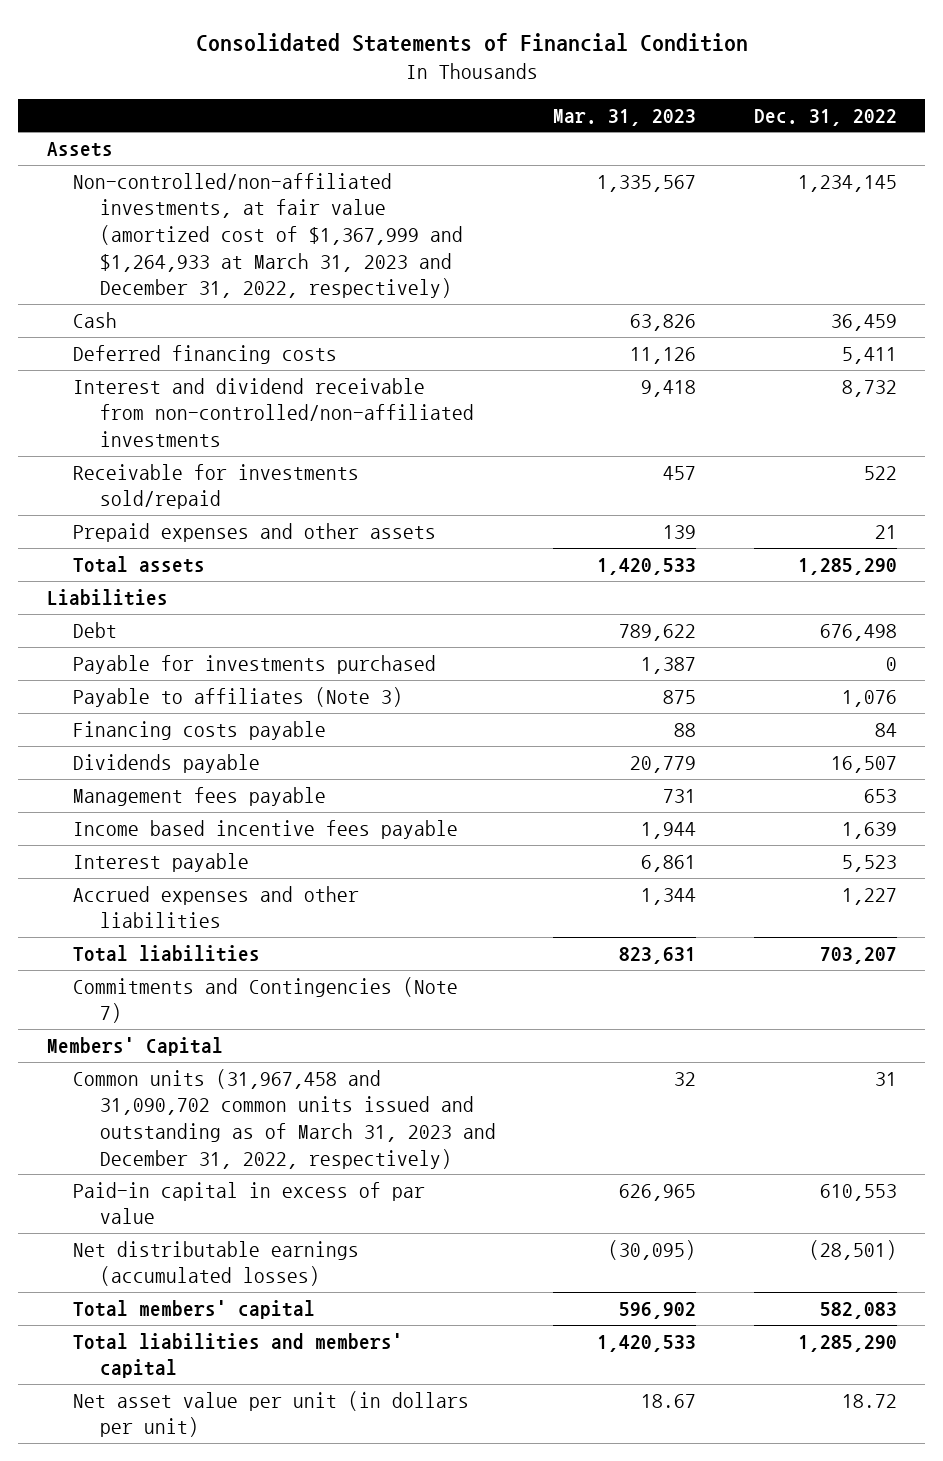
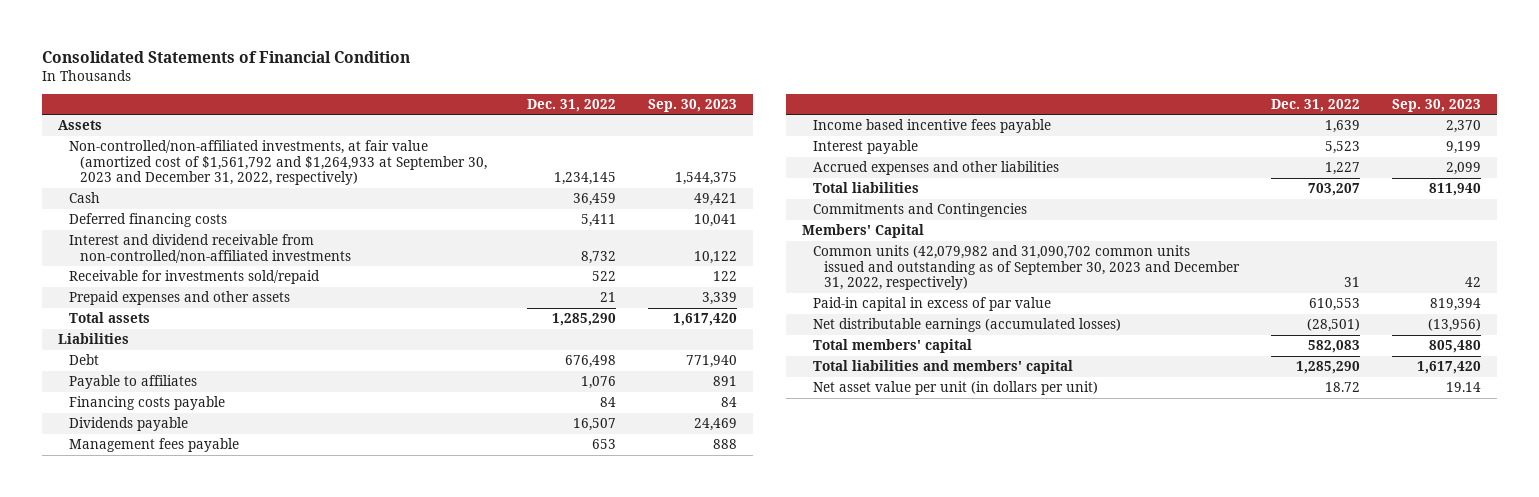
- | Mar. 31, 2023 | Dec. 31, 2022
+ | Dec. 31, 2022 | Sep. 30, 2023
- Non-controlled/non-affiliated investments, at fair value (amortized cost of $1,367,999 and $1,264,933 at March 31, 2023 and December 31, 2022, respectively) | 1,335,567 | 1,234,145
+ Non-controlled/non-affiliated investments, at fair value (amortized cost of $1,561,792 and $1,264,933 at September 30, 2023 and December 31, 2022, respectively) | 1,234,145 | 1,544,375
- Payable for investments purchased | 1,387 | 0
- Payable to affiliates (Note 3) | 875 | 1,076
+ Payable to affiliates | 1,076 | 891
- Commitments and Contingencies (Note 7)
+ Commitments and Contingencies
- Common units (31,967,458 and 31,090,702 common units issued and outstanding as of March 31, 2023 and December 31, 2022, respectively) | 32 | 31
+ Common units (42,079,982 and 31,090,702 common units issued and outstanding as of September 30, 2023 and December 31, 2022, respectively) | 31 | 42

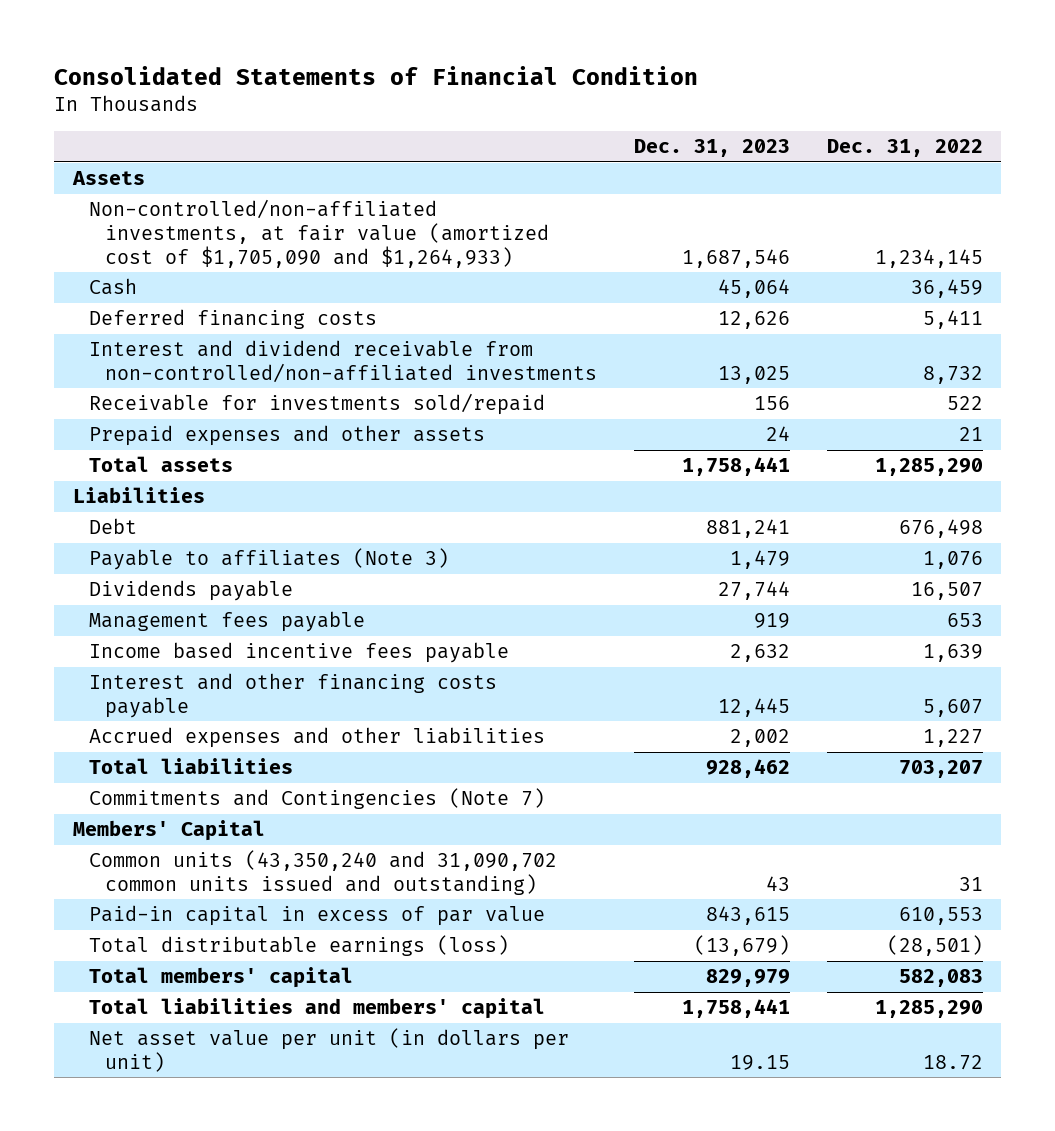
- | Dec. 31, 2022 | Sep. 30, 2023
+ | Dec. 31, 2023 | Dec. 31, 2022
- Non-controlled/non-affiliated investments, at fair value (amortized cost of $1,561,792 and $1,264,933 at September 30, 2023 and December 31, 2022, respectively) | 1,234,145 | 1,544,375
+ Non-controlled/non-affiliated investments, at fair value (amortized cost of $1,705,090 and $1,264,933) | 1,687,546 | 1,234,145
- Payable to affiliates | 1,076 | 891
- Financing costs payable | 84 | 84
+ Payable to affiliates (Note 3) | 1,479 | 1,076
- Interest payable | 5,523 | 9,199
+ Interest and other financing costs payable | 12,445 | 5,607
- Commitments and Contingencies
+ Commitments and Contingencies (Note 7)
- Common units (42,079,982 and 31,090,702 common units issued and outstanding as of September 30, 2023 and December 31, 2022, respectively) | 31 | 42
+ Common units (43,350,240 and 31,090,702 common units issued and outstanding) | 43 | 31
- Net distributable earnings (accumulated losses) | (28,501) | (13,956)
+ Total distributable earnings (loss) | (13,679) | (28,501)

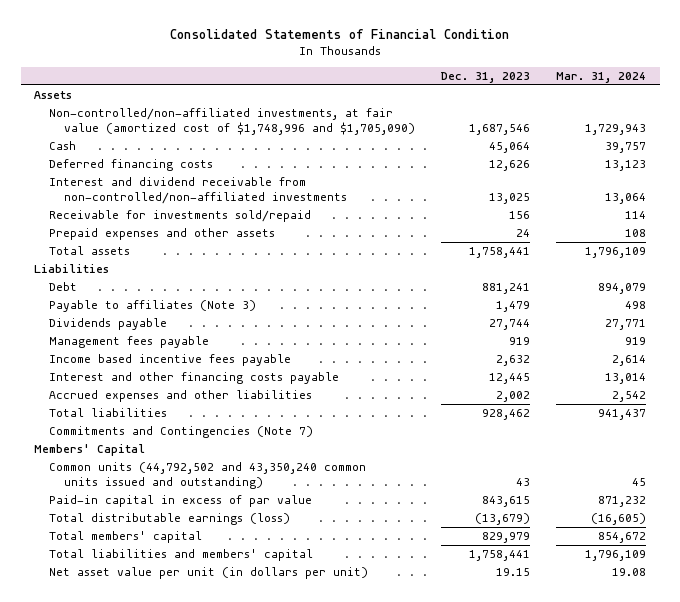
- | Dec. 31, 2023 | Dec. 31, 2022
+ | Dec. 31, 2023 | Mar. 31, 2024
- Non-controlled/non-affiliated investments, at fair value (amortized cost of $1,705,090 and $1,264,933) | 1,687,546 | 1,234,145
+ Non-controlled/non-affiliated investments, at fair value (amortized cost of $1,748,996 and $1,705,090) | 1,687,546 | 1,729,943
- Common units (43,350,240 and 31,090,702 common units issued and outstanding) | 43 | 31
+ Common units (44,792,502 and 43,350,240 common units issued and outstanding) | 43 | 45

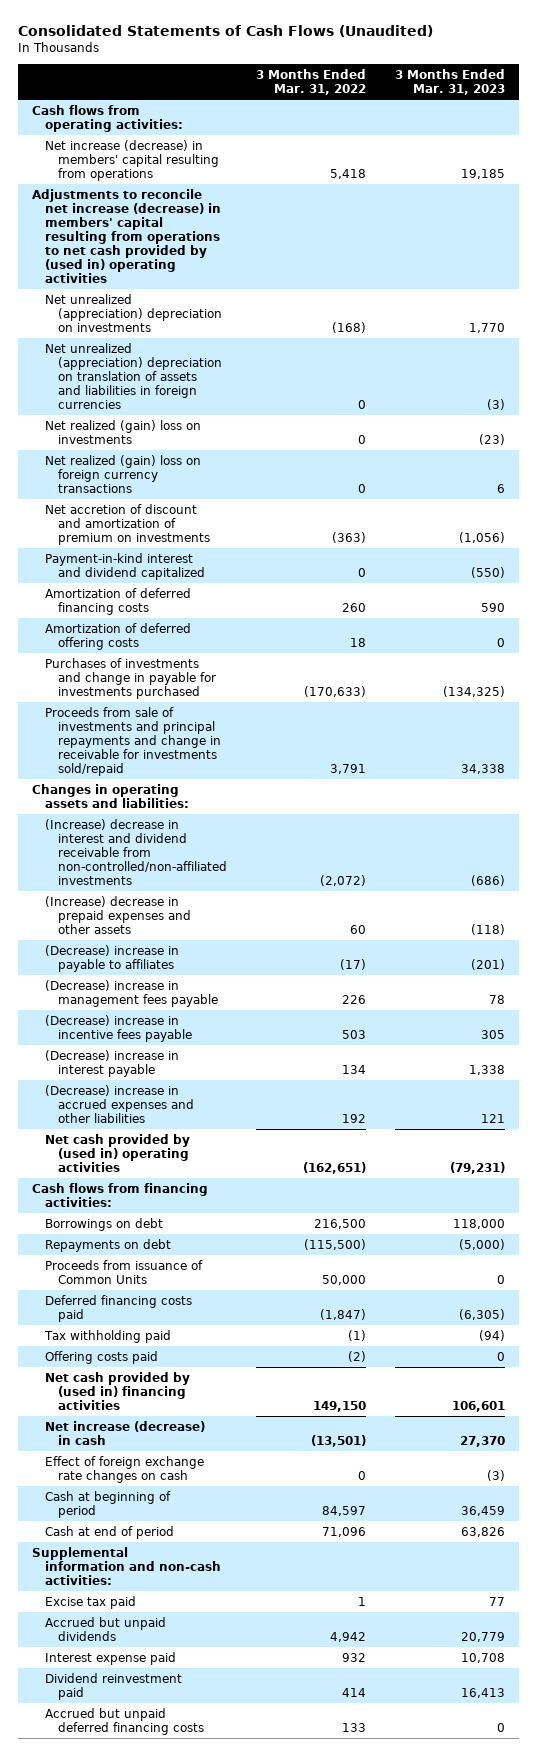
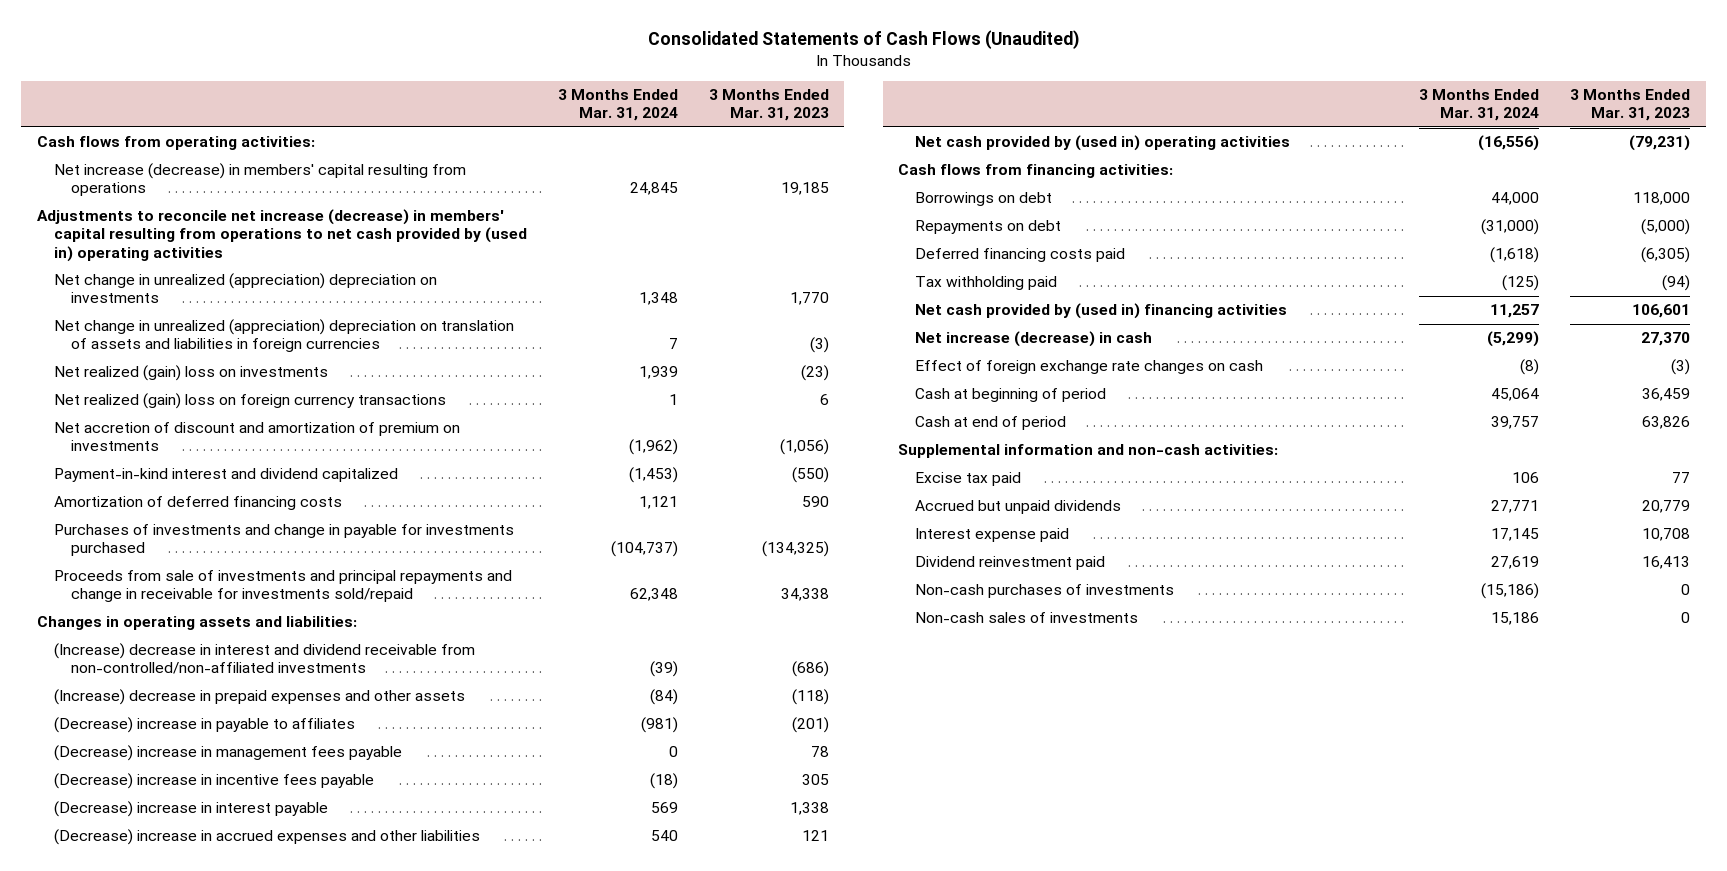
- | 3 Months Ended Mar. 31, 2022 | 3 Months Ended Mar. 31, 2023
+ | 3 Months Ended Mar. 31, 2024 | 3 Months Ended Mar. 31, 2023
- Net unrealized (appreciation) depreciation on investments | (168) | 1,770
- Net unrealized (appreciation) depreciation on translation of assets and liabilities in foreign currencies | 0 | (3)
+ Net change in unrealized (appreciation) depreciation on investments | 1,348 | 1,770
+ Net change in unrealized (appreciation) depreciation on translation of assets and liabilities in foreign currencies | 7 | (3)
- Amortization of deferred offering costs | 18 | 0
- Proceeds from issuance of Common Units | 50,000 | 0
- Offering costs paid | (2) | 0
- Accrued but unpaid deferred financing costs | 133 | 0
+ Non-cash purchases of investments | (15,186) | 0
+ Non-cash sales of investments | 15,186 | 0

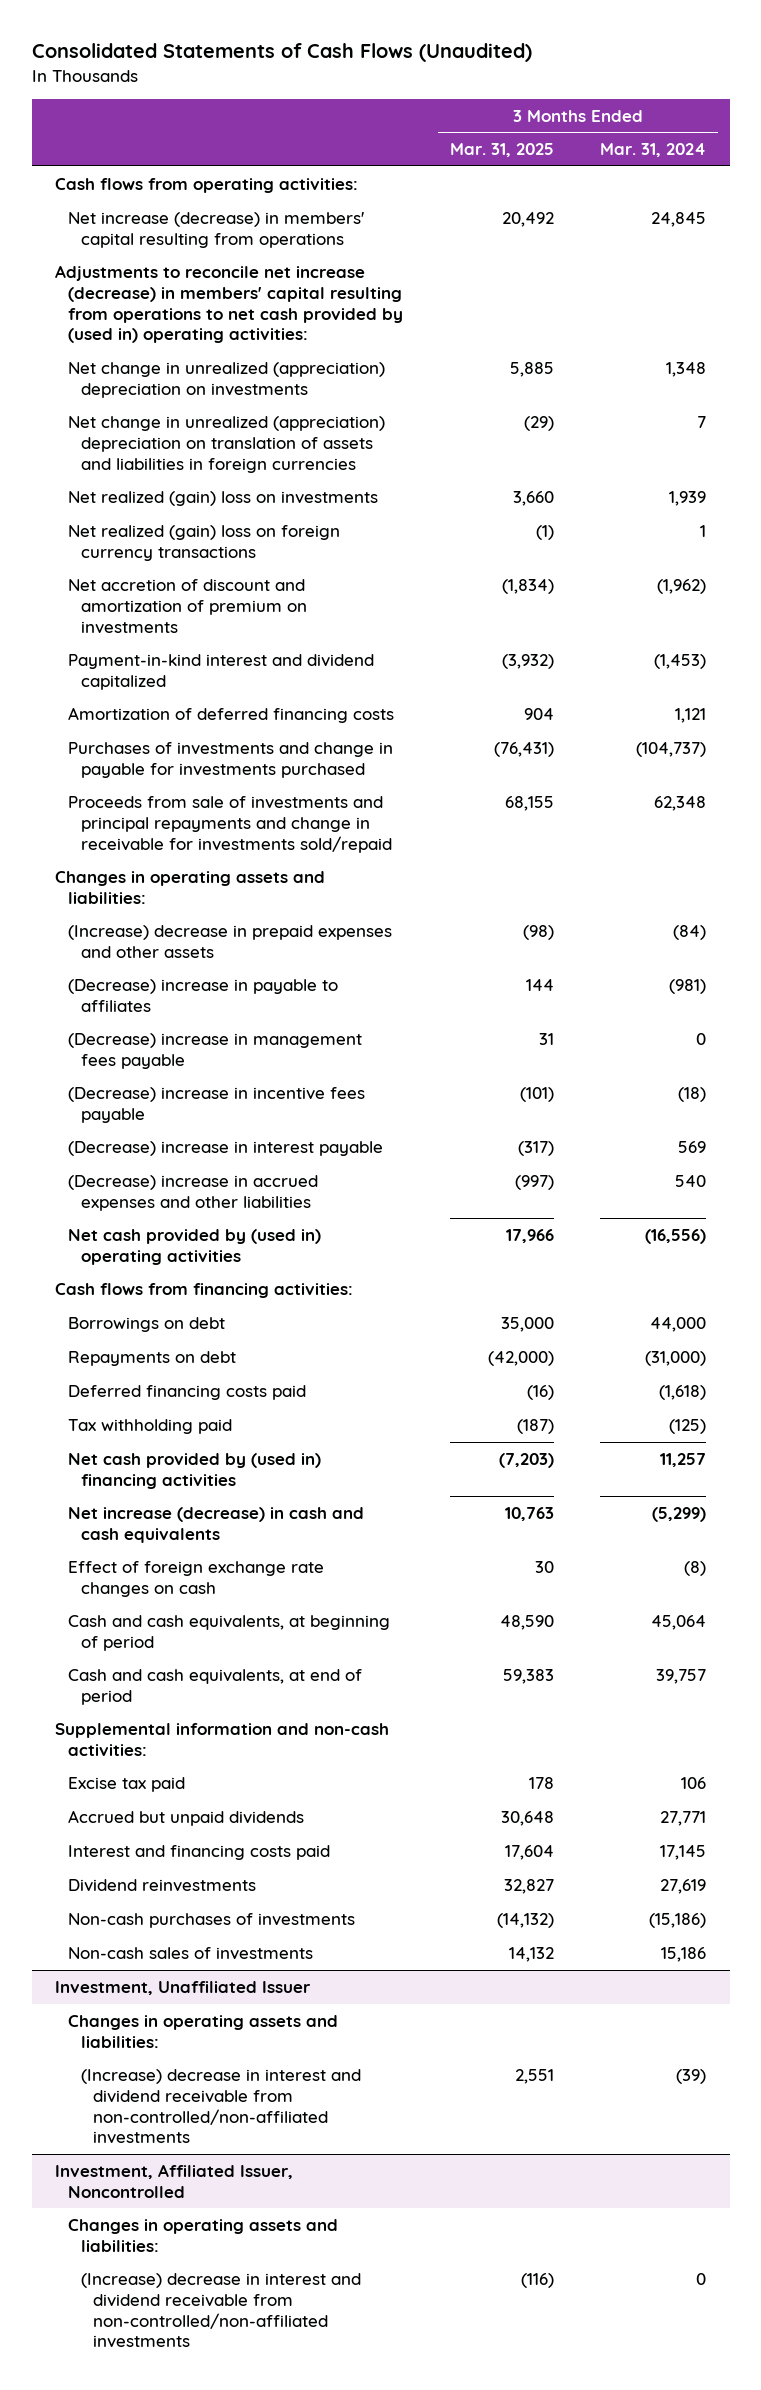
- | 3 Months Ended Mar. 31, 2024 | 3 Months Ended Mar. 31, 2023
+ | 3 Months Ended Mar. 31, 2025 | 3 Months Ended Mar. 31, 2024
- Adjustments to reconcile net increase (decrease) in members' capital resulting from operations to net cash provided by (used in) operating activities
+ Adjustments to reconcile net increase (decrease) in members' capital resulting from operations to net cash provided by (used in) operating activities:
- (Increase) decrease in interest and dividend receivable from non-controlled/non-affiliated investments | (39) | (686)
- Net increase (decrease) in cash | (5,299) | 27,370
+ Net increase (decrease) in cash and cash equivalents | 10,763 | (5,299)
- Cash at beginning of period | 45,064 | 36,459
- Cash at end of period | 39,757 | 63,826
+ Cash and cash equivalents, at beginning of period | 48,590 | 45,064
+ Cash and cash equivalents, at end of period | 59,383 | 39,757
- Interest expense paid | 17,145 | 10,708
- Dividend reinvestment paid | 27,619 | 16,413
+ Interest and financing costs paid | 17,604 | 17,145
+ Dividend reinvestments | 32,827 | 27,619
+ Investment, Unaffiliated Issuer
+ Changes in operating assets and liabilities:
+ (Increase) decrease in interest and dividend receivable from non-controlled/non-affiliated investments | 2,551 | (39)
+ Investment, Affiliated Issuer, Noncontrolled
+ Changes in operating assets and liabilities:
+ (Increase) decrease in interest and dividend receivable from non-controlled/non-affiliated investments | (116) | 0

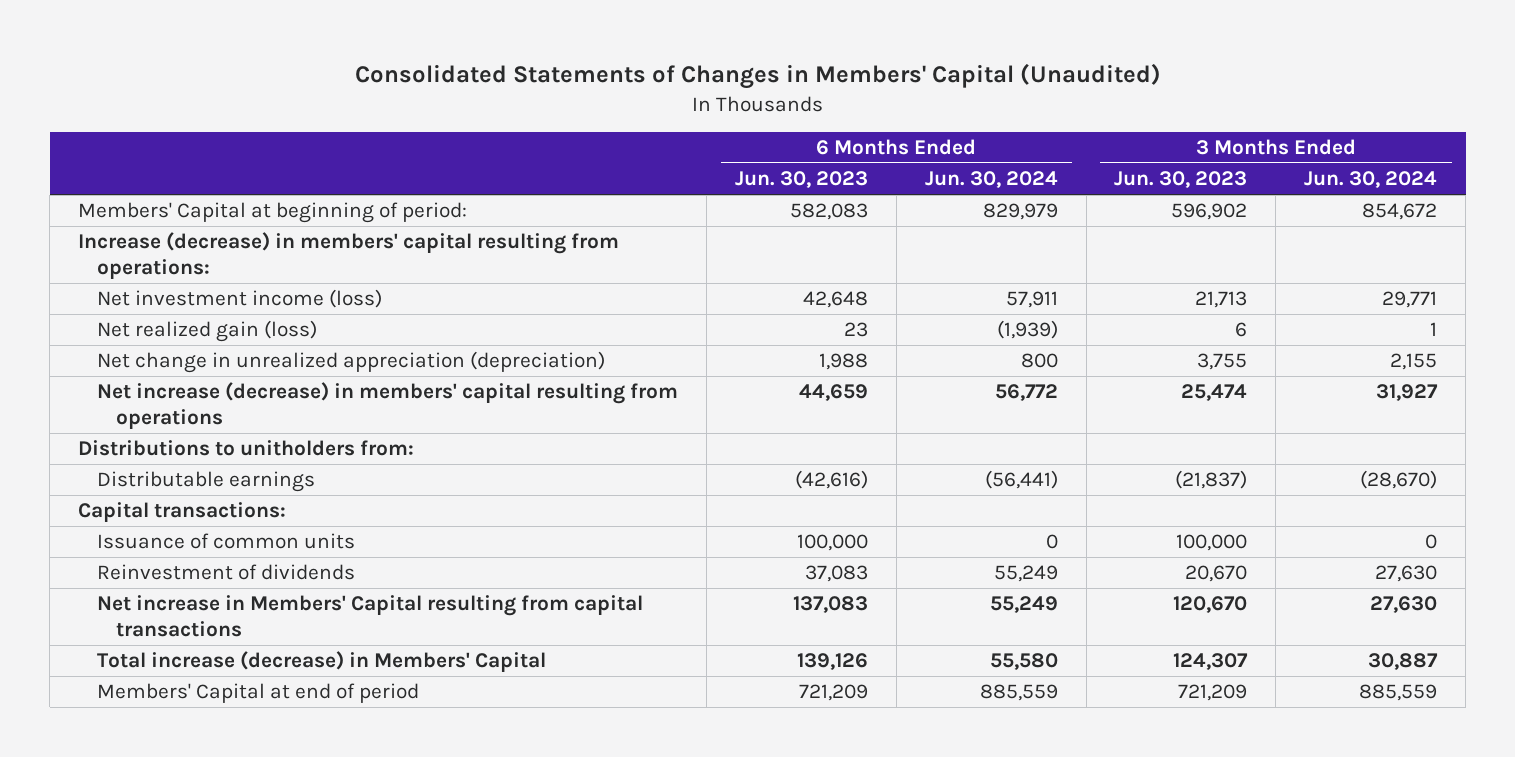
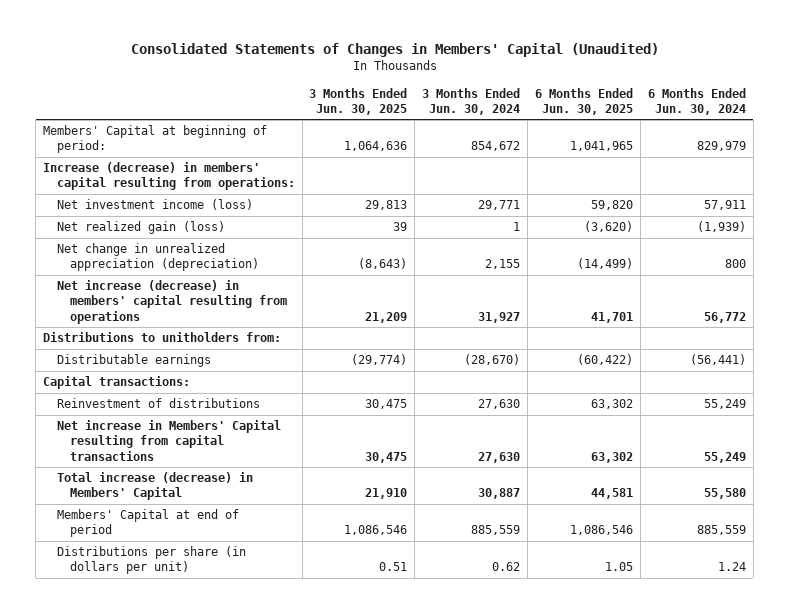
- | 6 Months Ended Jun. 30, 2023 | 6 Months Ended Jun. 30, 2024 | 3 Months Ended Jun. 30, 2023 | 3 Months Ended Jun. 30, 2024
+ | 3 Months Ended Jun. 30, 2025 | 3 Months Ended Jun. 30, 2024 | 6 Months Ended Jun. 30, 2025 | 6 Months Ended Jun. 30, 2024
- Issuance of common units | 100,000 | 0 | 100,000 | 0
- Reinvestment of dividends | 37,083 | 55,249 | 20,670 | 27,630
+ Reinvestment of distributions | 30,475 | 27,630 | 63,302 | 55,249
+ Distributions per share (in dollars per unit) | 0.51 | 0.62 | 1.05 | 1.24

